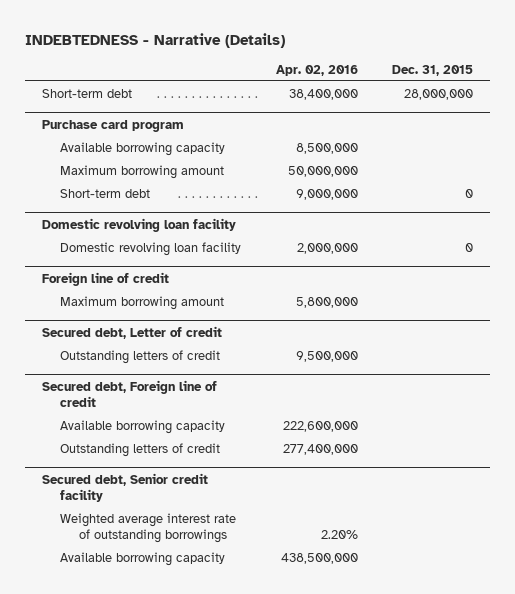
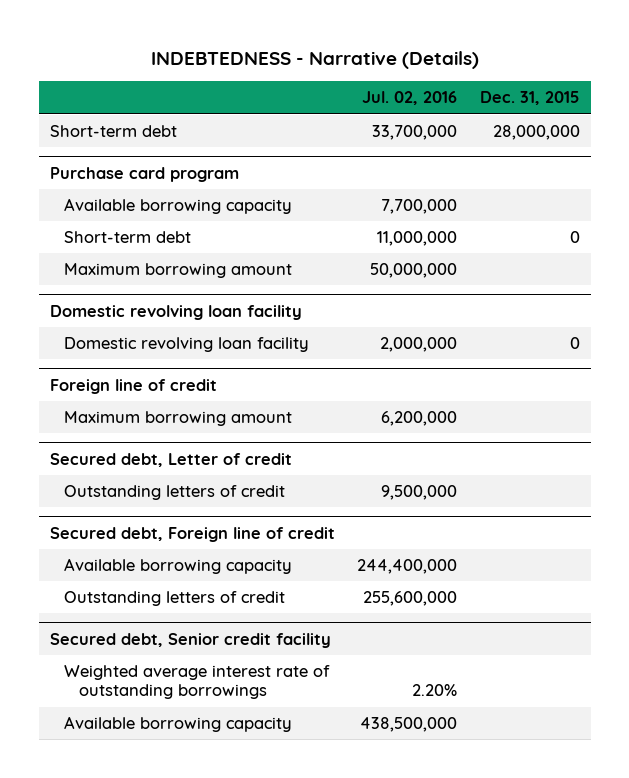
- | Apr. 02, 2016 | Dec. 31, 2015
+ | Jul. 02, 2016 | Dec. 31, 2015
@ Purchase card program
moved down: Maximum borrowing amount | 50,000,000 |

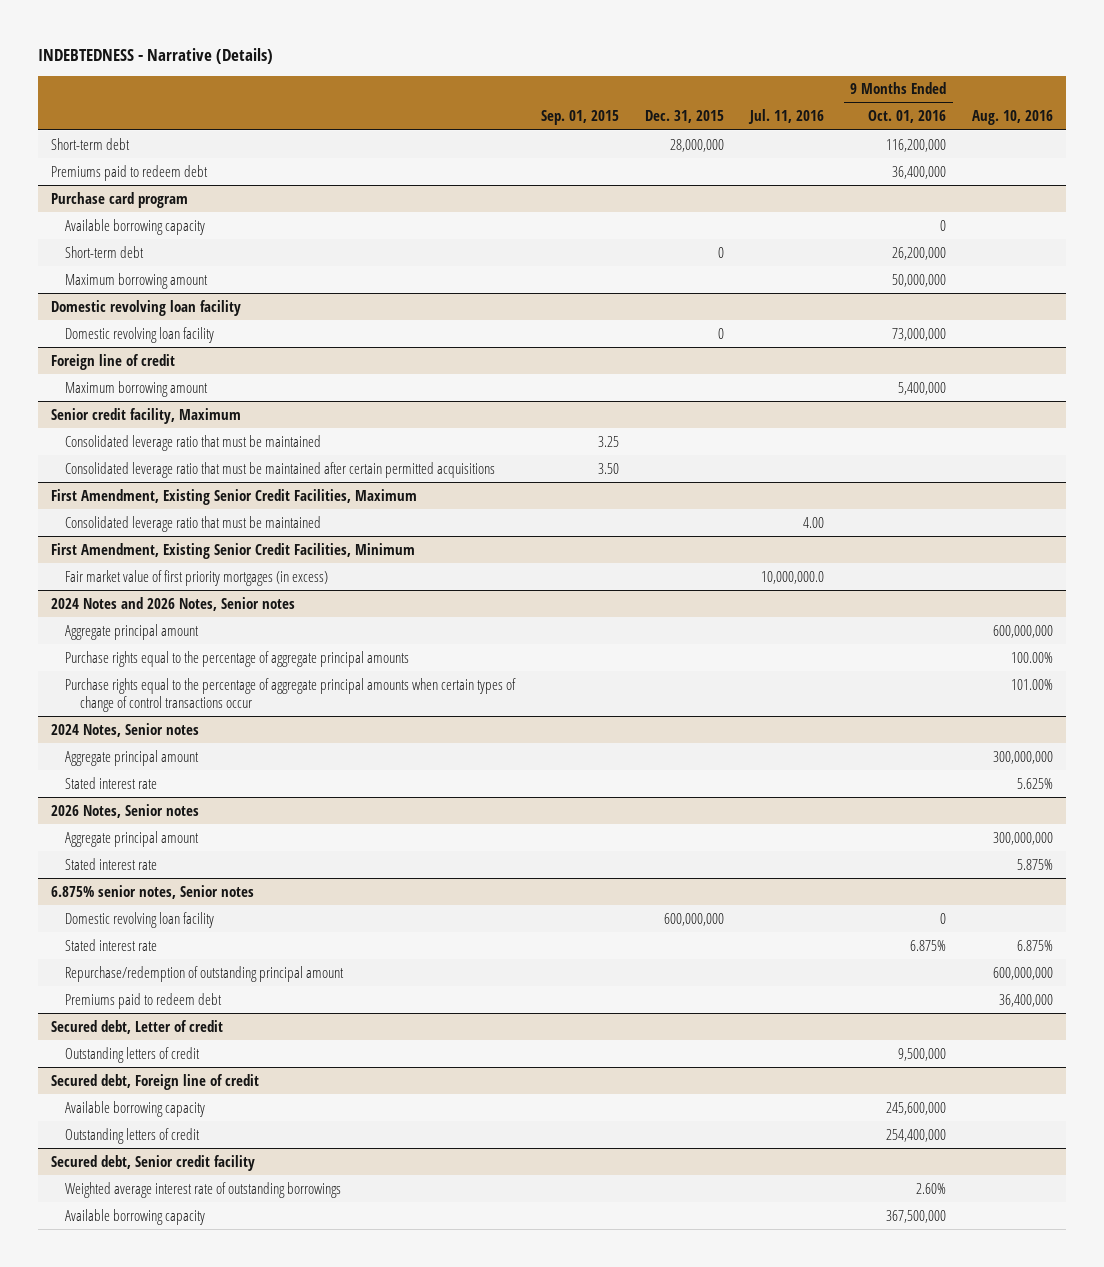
- | Jul. 02, 2016 | Dec. 31, 2015
+ | Sep. 01, 2015 | Dec. 31, 2015 | Jul. 11, 2016 | 9 Months Ended Oct. 01, 2016 | Aug. 10, 2016
+ Premiums paid to redeem debt | | | | 36,400,000 |
+ Senior credit facility, Maximum
+ Consolidated leverage ratio that must be maintained | 3.25 | | | |
+ Consolidated leverage ratio that must be maintained after certain permitted acquisitions | 3.50 | | | |
+ First Amendment, Existing Senior Credit Facilities, Maximum
+ Consolidated leverage ratio that must be maintained | | | 4.00 | |
+ First Amendment, Existing Senior Credit Facilities, Minimum
+ Fair market value of first priority mortgages (in excess) | | | 10,000,000.0 | |
+ 2024 Notes and 2026 Notes, Senior notes
+ Aggregate principal amount | | | | | 600,000,000
+ Purchase rights equal to the percentage of aggregate principal amounts | | | | | 100.00%
+ Purchase rights equal to the percentage of aggregate principal amounts when certain types of change of control transactions occur | | | | | 101.00%
+ 2024 Notes, Senior notes
+ Aggregate principal amount | | | | | 300,000,000
+ Stated interest rate | | | | | 5.625%
+ 2026 Notes, Senior notes
+ Aggregate principal amount | | | | | 300,000,000
+ Stated interest rate | | | | | 5.875%
+ 6.875% senior notes, Senior notes
+ Domestic revolving loan facility | | 600,000,000 | | 0 |
+ Stated interest rate | | | | 6.875% | 6.875%
+ Repurchase/redemption of outstanding principal amount | | | | | 600,000,000
+ Premiums paid to redeem debt | | | | | 36,400,000

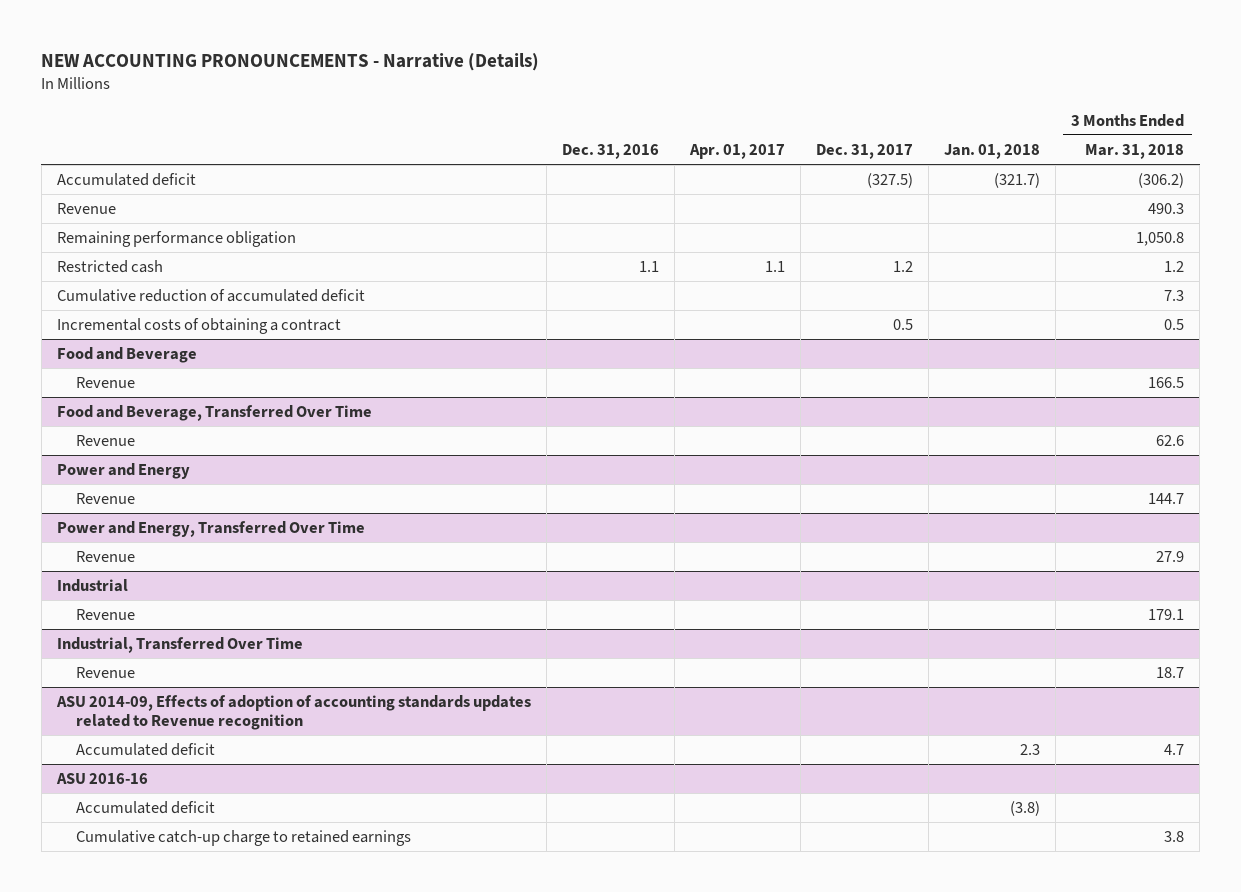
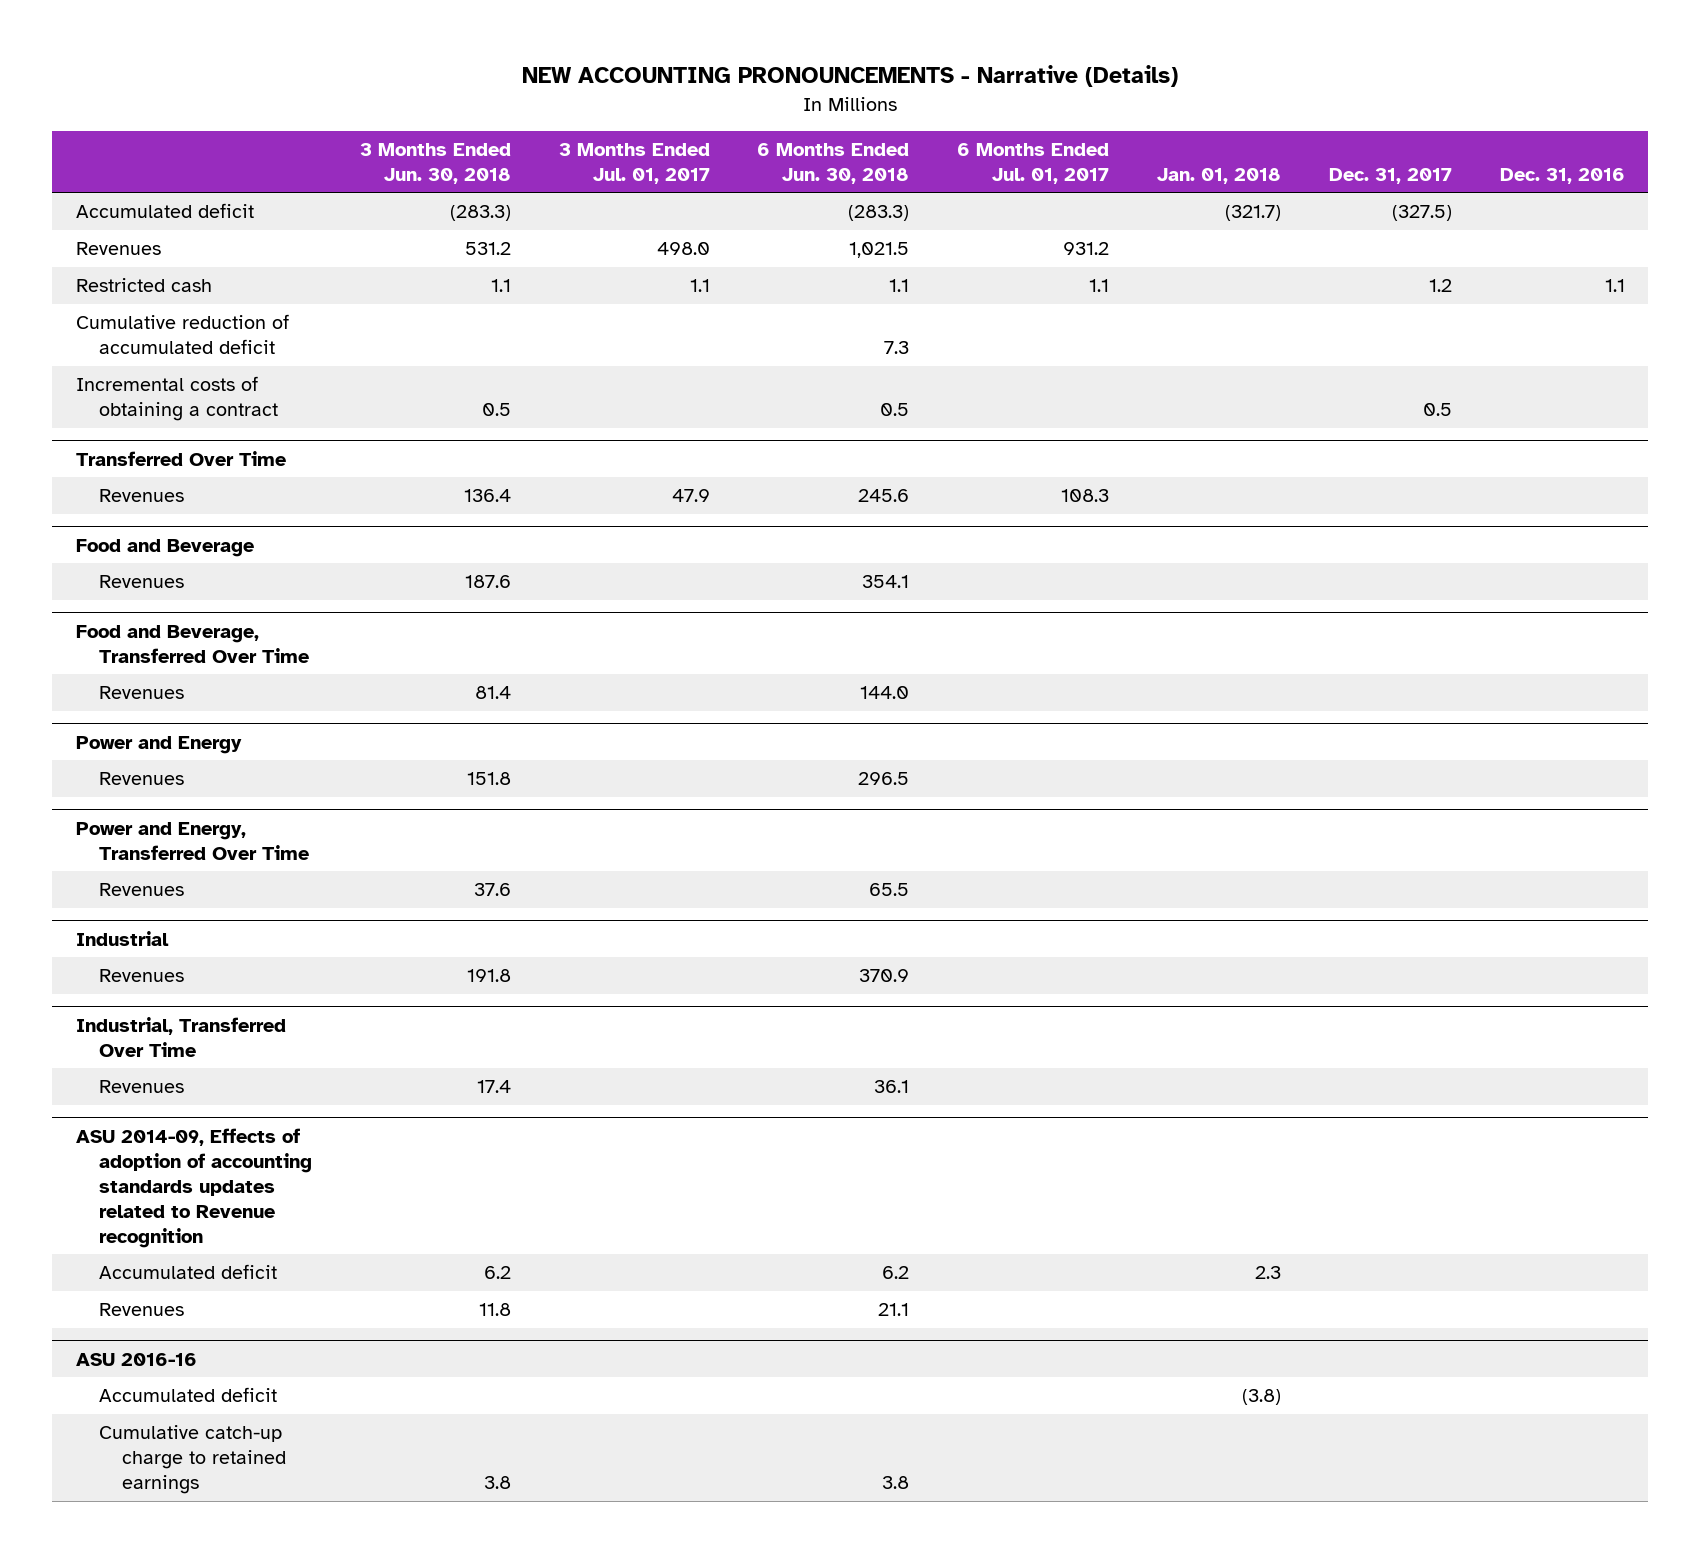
- | Dec. 31, 2016 | Apr. 01, 2017 | Dec. 31, 2017 | Jan. 01, 2018 | 3 Months Ended Mar. 31, 2018
+ | 3 Months Ended Jun. 30, 2018 | 3 Months Ended Jul. 01, 2017 | 6 Months Ended Jun. 30, 2018 | 6 Months Ended Jul. 01, 2017 | Jan. 01, 2018 | Dec. 31, 2017 | Dec. 31, 2016
- Revenue | | | | | 490.3
- Remaining performance obligation | | | | | 1,050.8
+ Revenues | 531.2 | 498.0 | 1,021.5 | 931.2 | | |
+ Transferred Over Time
+ Revenues | 136.4 | 47.9 | 245.6 | 108.3 | | |
@ Food and Beverage
- Revenue | | | | | 166.5
+ Revenues | 187.6 | | 354.1 | | | |
@ Food and Beverage, Transferred Over Time
- Revenue | | | | | 62.6
+ Revenues | 81.4 | | 144.0 | | | |
@ Power and Energy
- Revenue | | | | | 144.7
+ Revenues | 151.8 | | 296.5 | | | |
@ Power and Energy, Transferred Over Time
- Revenue | | | | | 27.9
+ Revenues | 37.6 | | 65.5 | | | |
@ Industrial
- Revenue | | | | | 179.1
+ Revenues | 191.8 | | 370.9 | | | |
@ Industrial, Transferred Over Time
- Revenue | | | | | 18.7
+ Revenues | 17.4 | | 36.1 | | | |
@ ASU 2014-09, Effects of adoption of accounting standards updates related to Revenue recognition
+ Revenues | 11.8 | | 21.1 | | | |

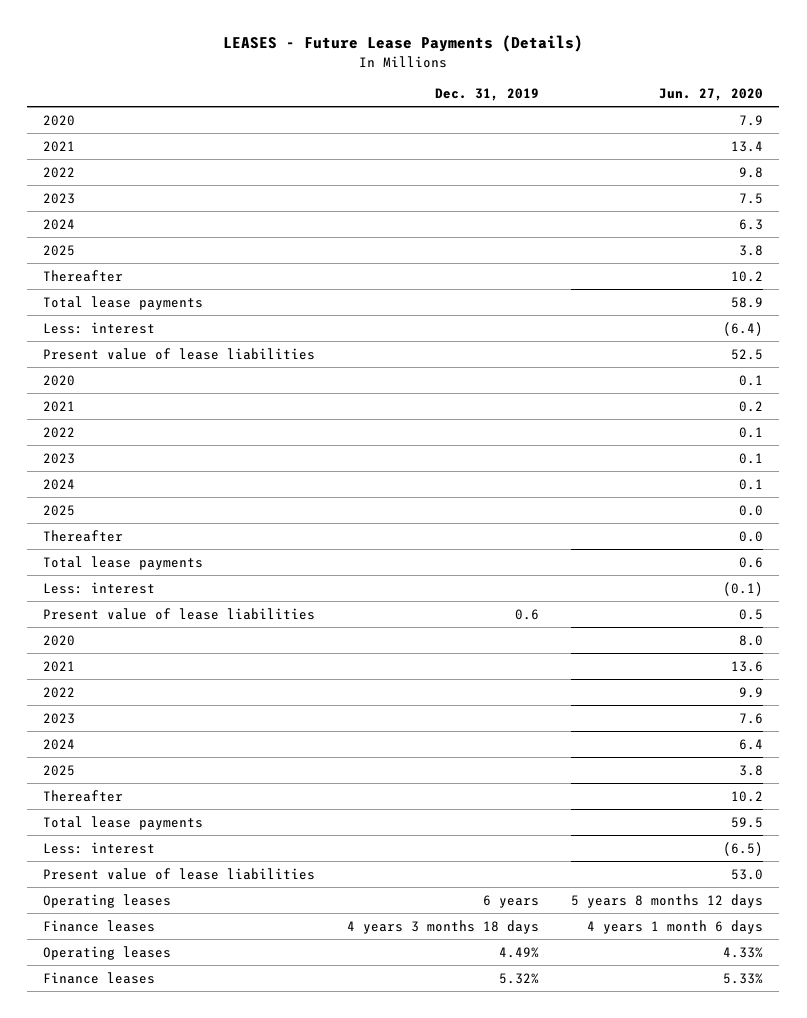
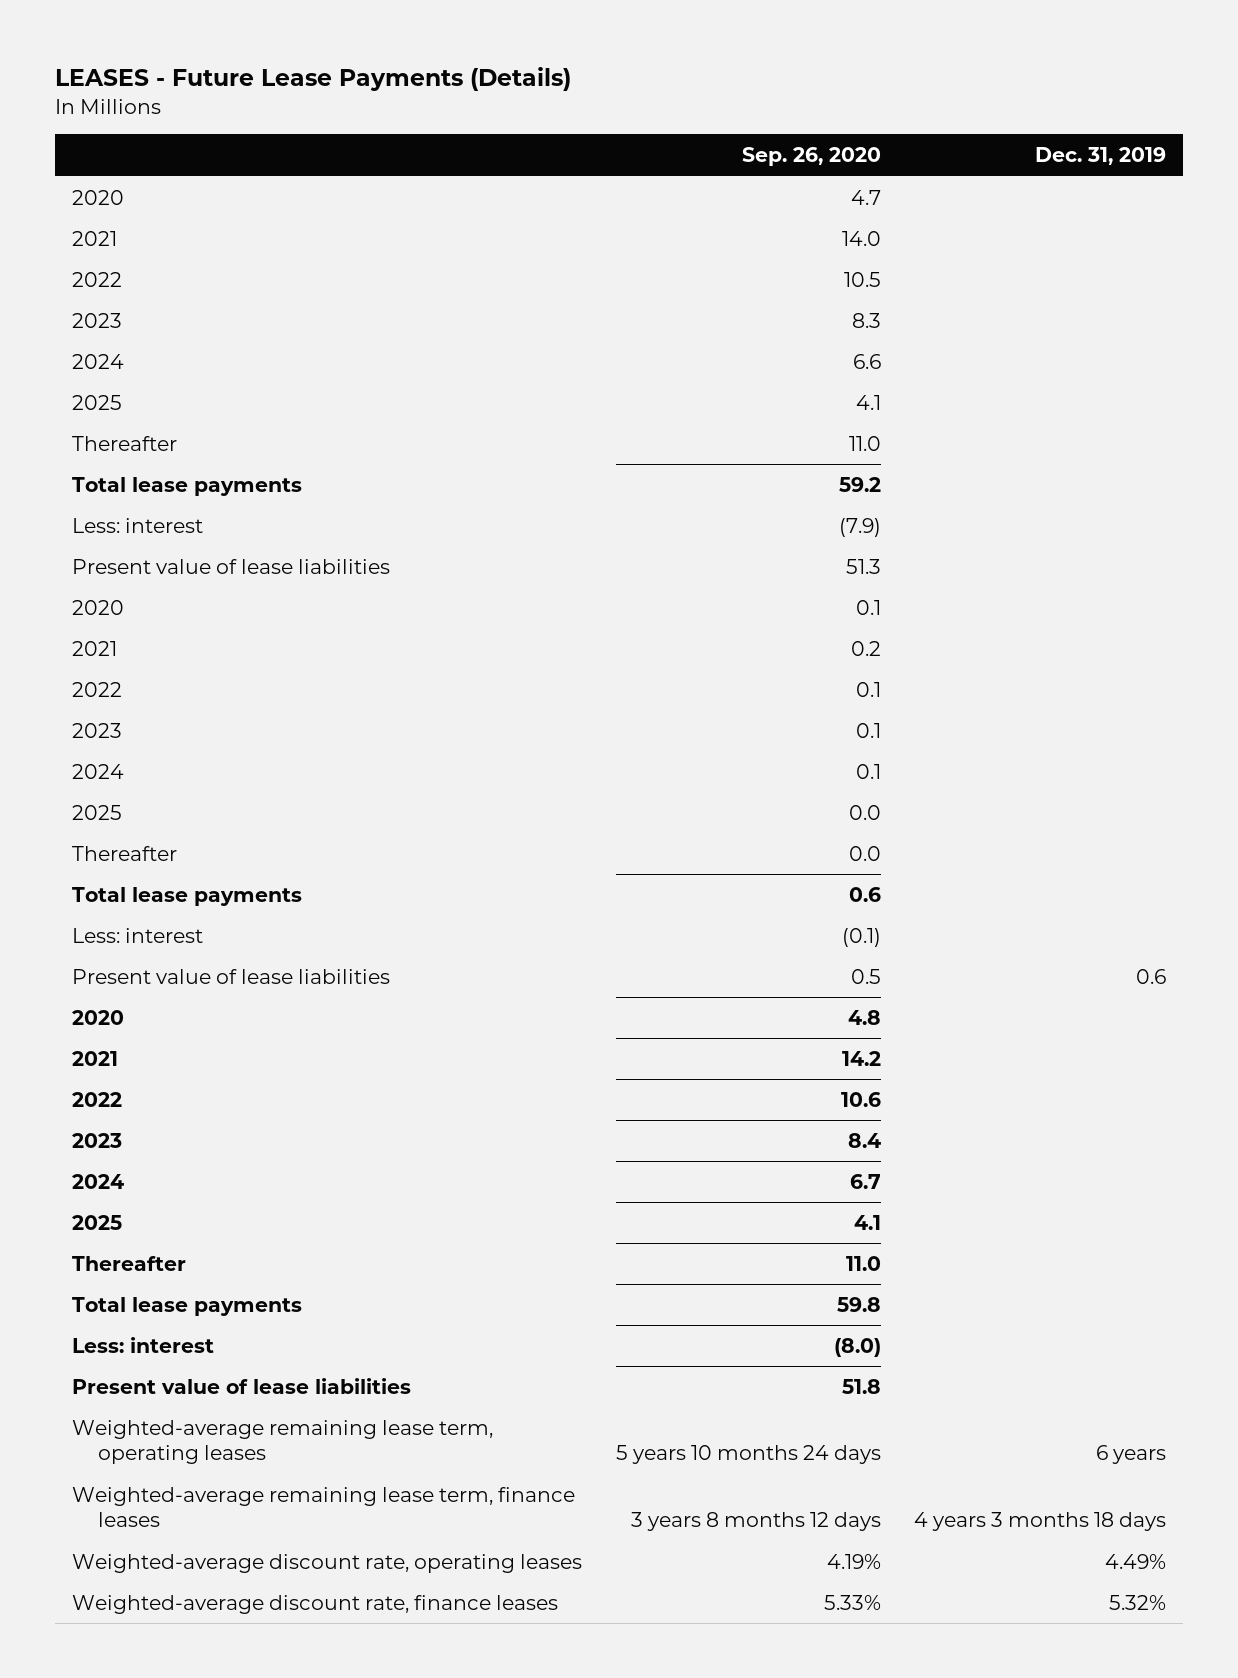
- | Dec. 31, 2019 | Jun. 27, 2020
+ | Sep. 26, 2020 | Dec. 31, 2019
- Operating leases | 6 years | 5 years 8 months 12 days
- Finance leases | 4 years 3 months 18 days | 4 years 1 month 6 days
- Operating leases | 4.49% | 4.33%
- Finance leases | 5.32% | 5.33%
+ Weighted-average remaining lease term, operating leases | 5 years 10 months 24 days | 6 years
+ Weighted-average remaining lease term, finance leases | 3 years 8 months 12 days | 4 years 3 months 18 days
+ Weighted-average discount rate, operating leases | 4.19% | 4.49%
+ Weighted-average discount rate, finance leases | 5.33% | 5.32%

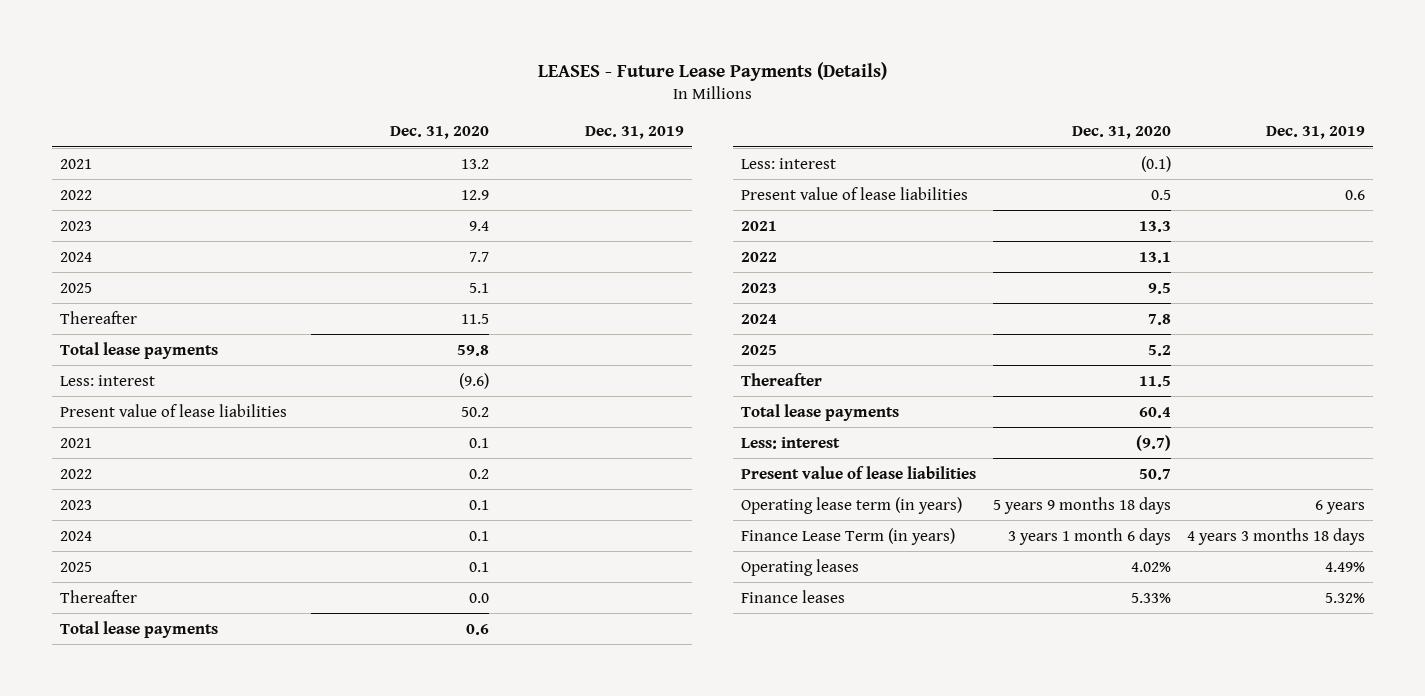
- | Sep. 26, 2020 | Dec. 31, 2019
+ | Dec. 31, 2020 | Dec. 31, 2019
- 2020 | 4.7 |
- 2020 | 0.1 |
- 2020 | 4.8 |
- Weighted-average remaining lease term, operating leases | 5 years 10 months 24 days | 6 years
- Weighted-average remaining lease term, finance leases | 3 years 8 months 12 days | 4 years 3 months 18 days
- Weighted-average discount rate, operating leases | 4.19% | 4.49%
- Weighted-average discount rate, finance leases | 5.33% | 5.32%
+ Operating lease term (in years) | 5 years 9 months 18 days | 6 years
+ Finance Lease Term (in years) | 3 years 1 month 6 days | 4 years 3 months 18 days
+ Operating leases | 4.02% | 4.49%
+ Finance leases | 5.33% | 5.32%

